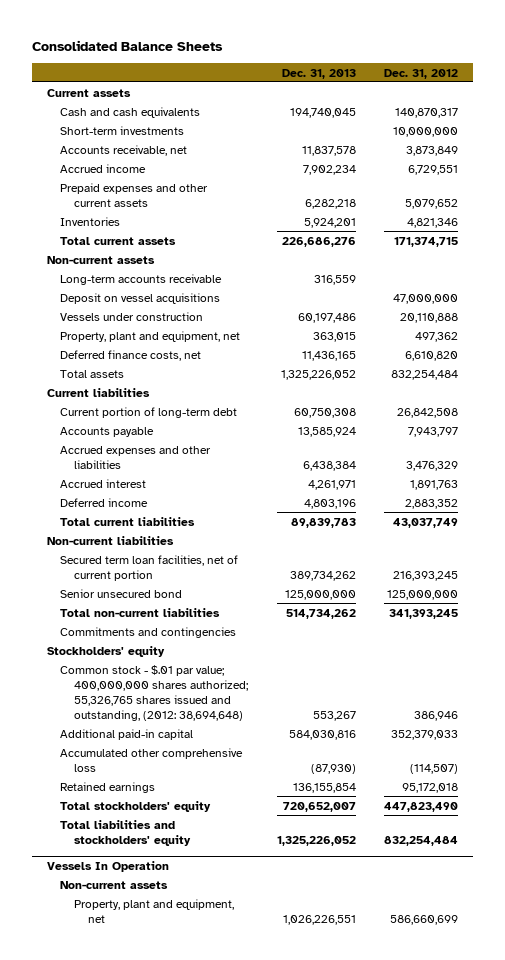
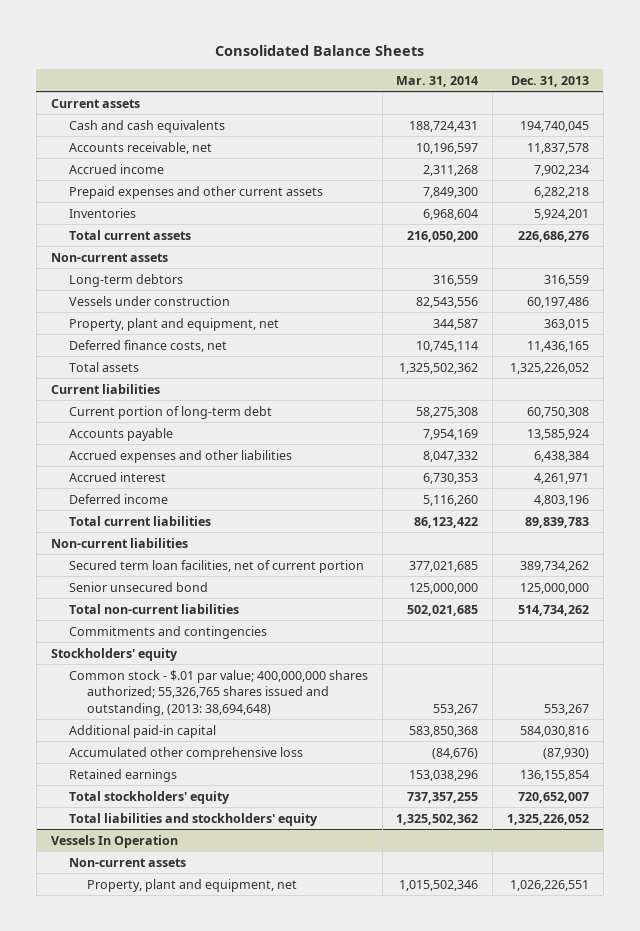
- | Dec. 31, 2013 | Dec. 31, 2012
+ | Mar. 31, 2014 | Dec. 31, 2013
- Short-term investments | | 10,000,000
- Long-term accounts receivable | 316,559 |
- Deposit on vessel acquisitions | | 47,000,000
+ Long-term debtors | 316,559 | 316,559
- Common stock - $.01 par value; 400,000,000 shares authorized; 55,326,765 shares issued and outstanding, (2012: 38,694,648) | 553,267 | 386,946
+ Common stock - $.01 par value; 400,000,000 shares authorized; 55,326,765 shares issued and outstanding, (2013: 38,694,648) | 553,267 | 553,267

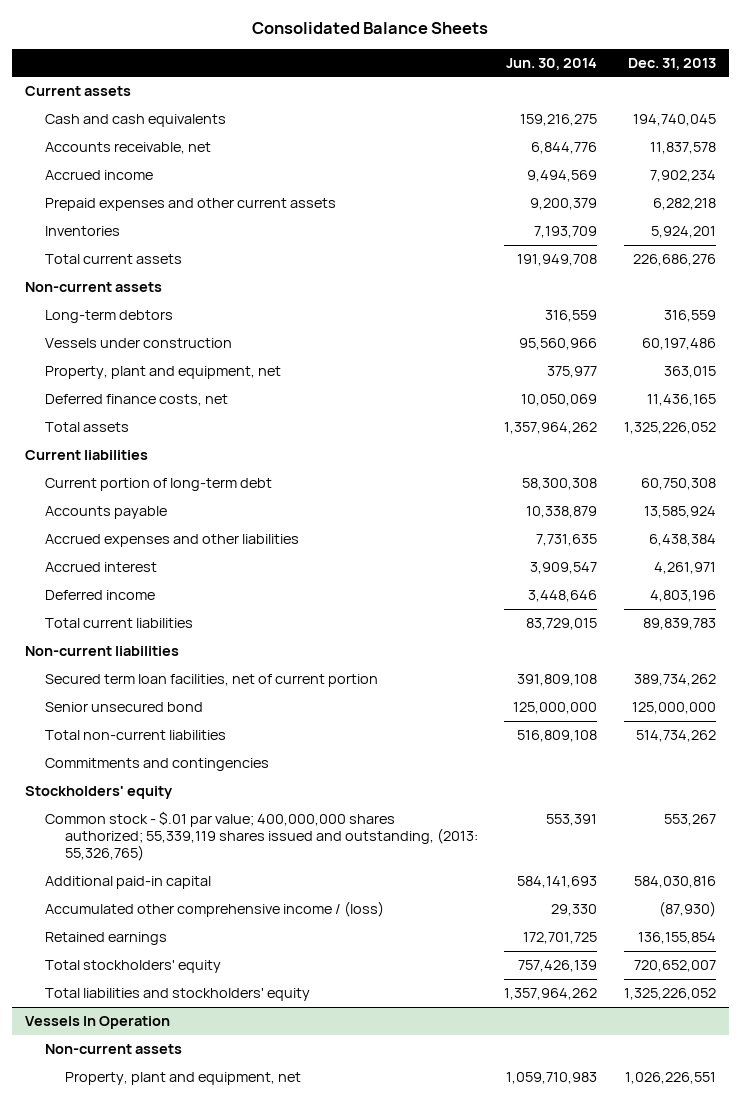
- | Mar. 31, 2014 | Dec. 31, 2013
+ | Jun. 30, 2014 | Dec. 31, 2013
- Common stock - $.01 par value; 400,000,000 shares authorized; 55,326,765 shares issued and outstanding, (2013: 38,694,648) | 553,267 | 553,267
+ Common stock - $.01 par value; 400,000,000 shares authorized; 55,339,119 shares issued and outstanding, (2013: 55,326,765) | 553,391 | 553,267
- Accumulated other comprehensive loss | (84,676) | (87,930)
+ Accumulated other comprehensive income / (loss) | 29,330 | (87,930)

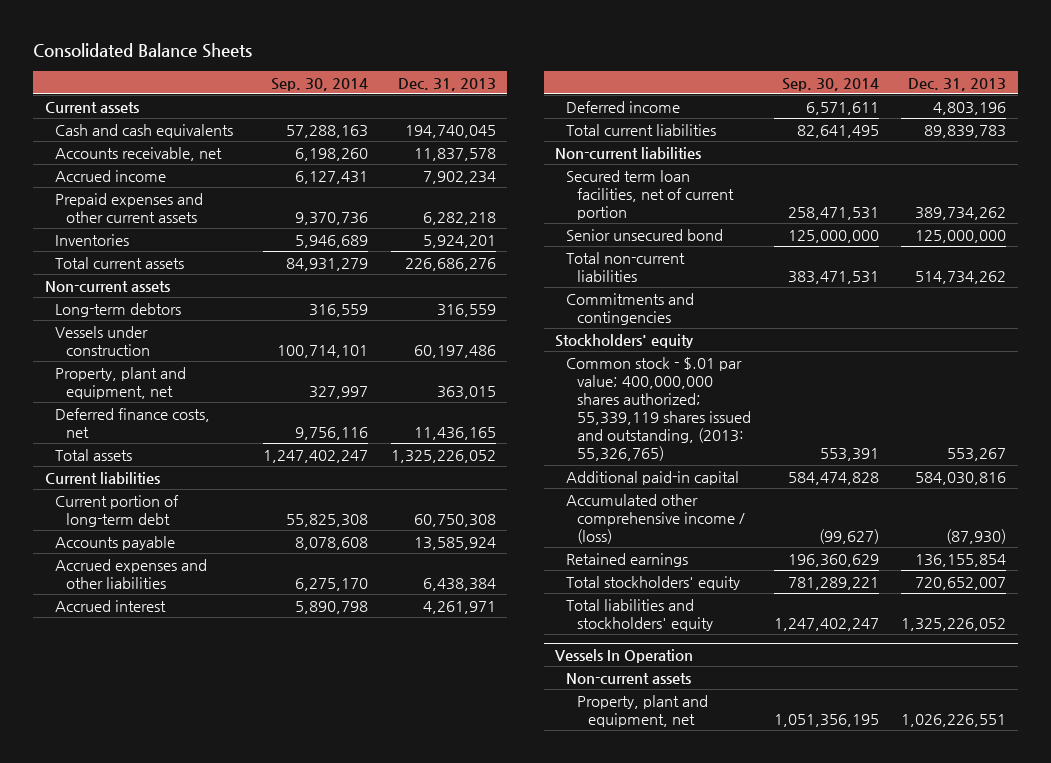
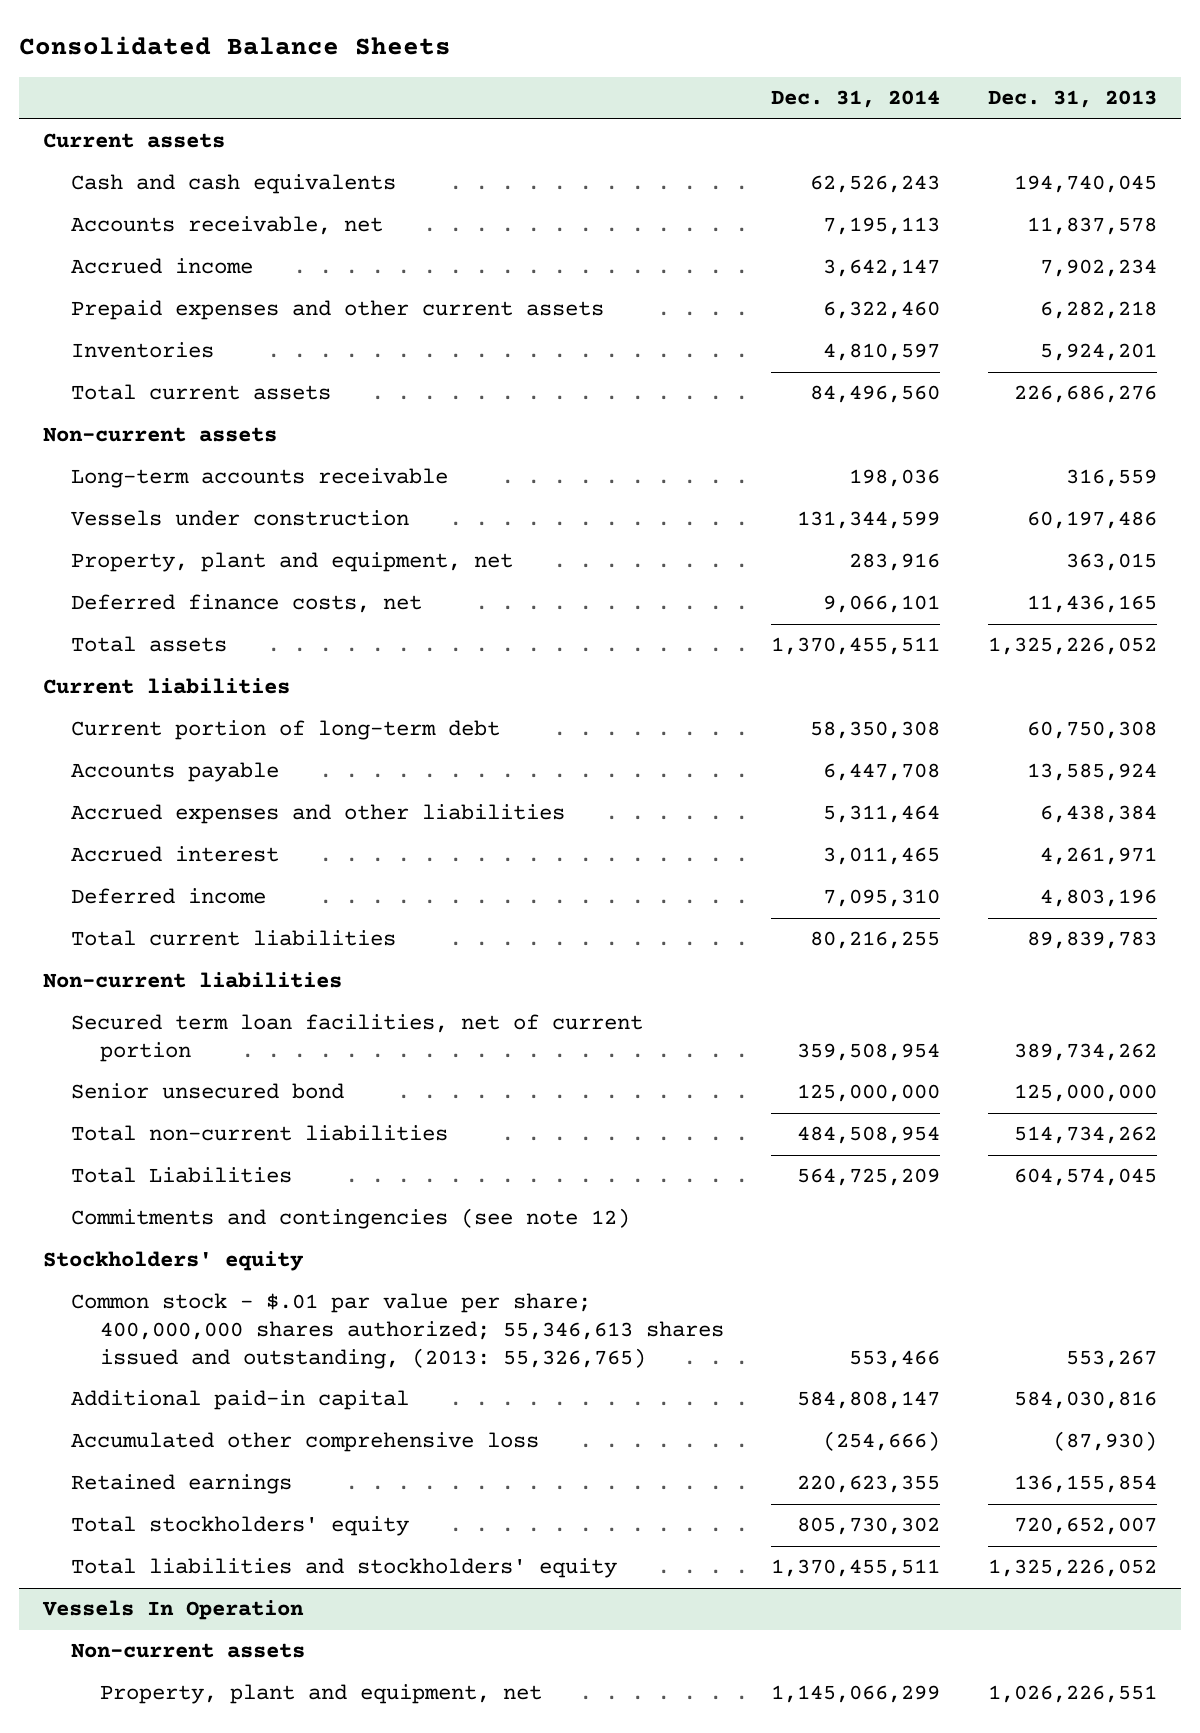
- | Sep. 30, 2014 | Dec. 31, 2013
+ | Dec. 31, 2014 | Dec. 31, 2013
- Long-term debtors | 316,559 | 316,559
+ Long-term accounts receivable | 198,036 | 316,559
- Commitments and contingencies
+ Total Liabilities | 564,725,209 | 604,574,045
+ Commitments and contingencies (see note 12)
- Common stock - $.01 par value; 400,000,000 shares authorized; 55,339,119 shares issued and outstanding, (2013: 55,326,765) | 553,391 | 553,267
+ Common stock - $.01 par value per share; 400,000,000 shares authorized; 55,346,613 shares issued and outstanding, (2013: 55,326,765) | 553,466 | 553,267
- Accumulated other comprehensive income / (loss) | (99,627) | (87,930)
+ Accumulated other comprehensive loss | (254,666) | (87,930)

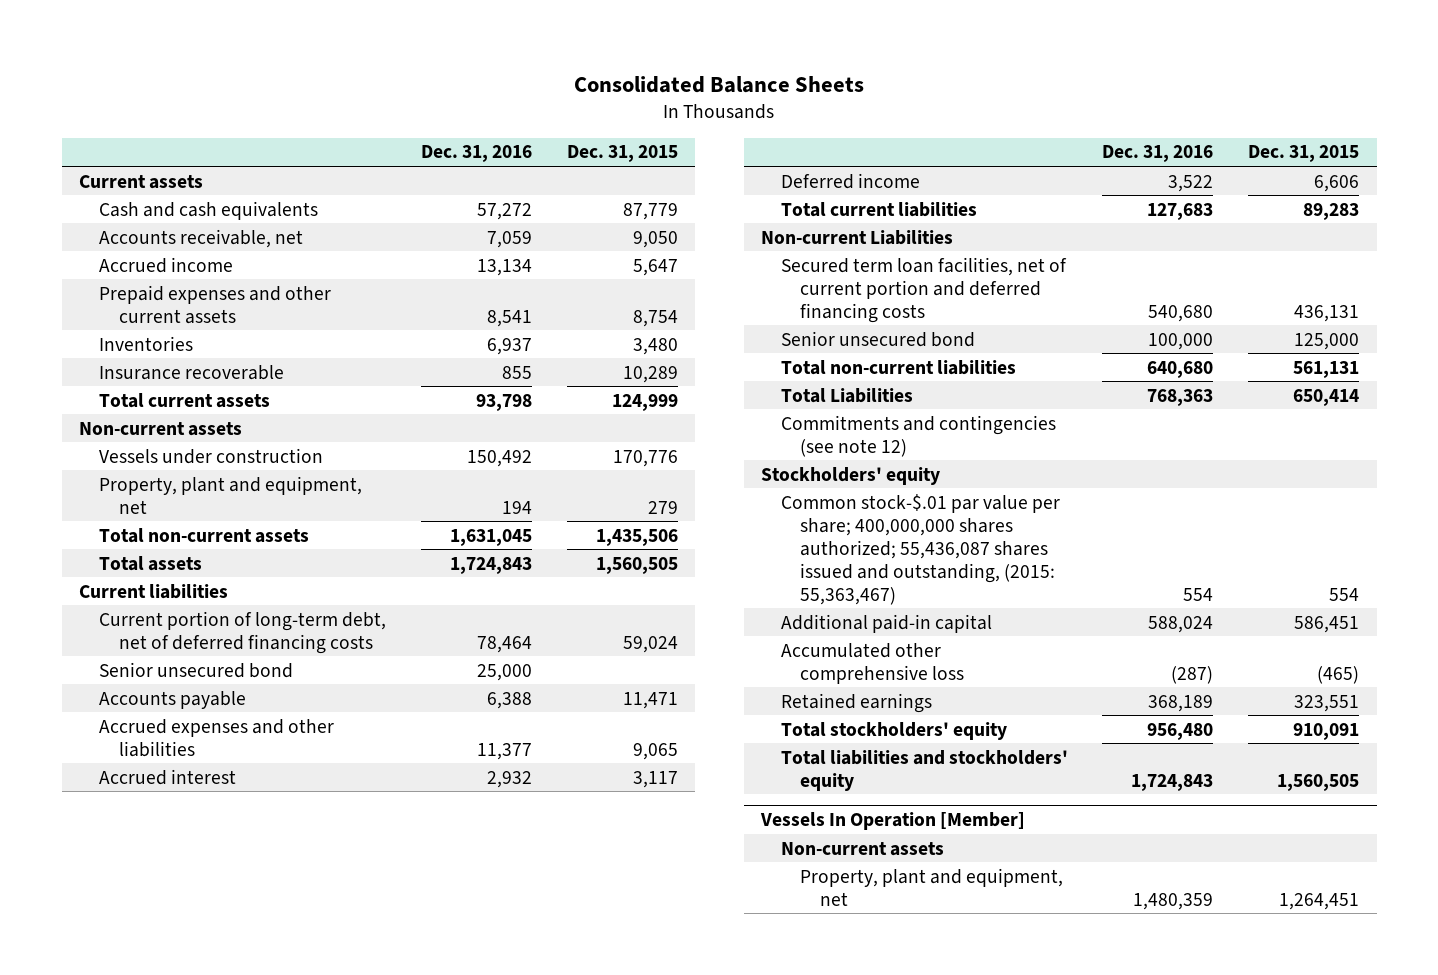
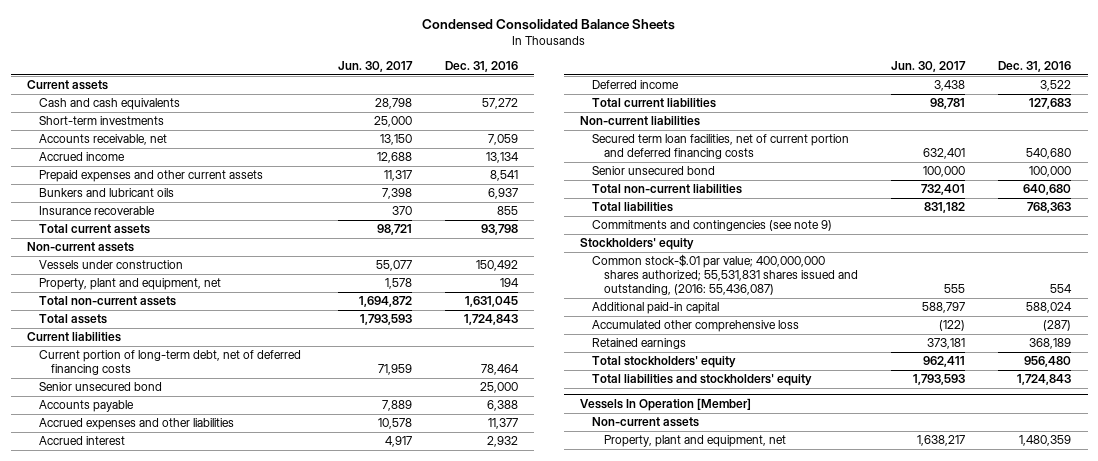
- Consolidated Balance Sheets
+ Condensed Consolidated Balance Sheets
- | Dec. 31, 2016 | Dec. 31, 2015
+ | Jun. 30, 2017 | Dec. 31, 2016
+ Short-term investments | 25,000 |
- Inventories | 6,937 | 3,480
+ Bunkers and lubricant oils | 7,398 | 6,937
- Non-current Liabilities
+ Non-current liabilities
- Total Liabilities | 768,363 | 650,414
- Commitments and contingencies (see note 12)
+ Total liabilities | 831,182 | 768,363
+ Commitments and contingencies (see note 9)
- Common stock-$.01 par value per share; 400,000,000 shares authorized; 55,436,087 shares issued and outstanding, (2015: 55,363,467) | 554 | 554
+ Common stock-$.01 par value; 400,000,000 shares authorized; 55,531,831 shares issued and outstanding, (2016: 55,436,087) | 555 | 554

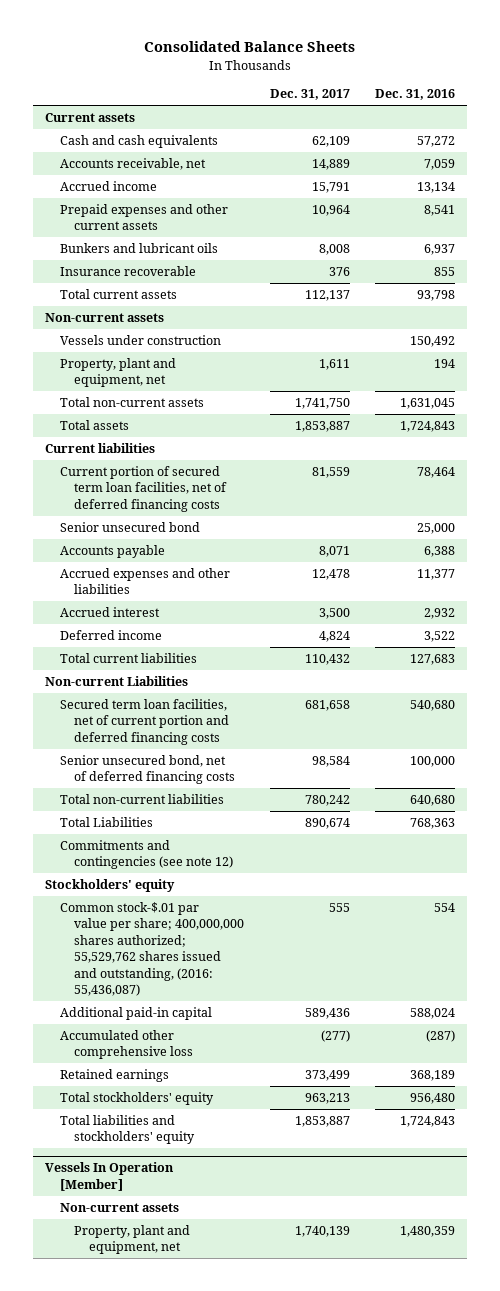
- Condensed Consolidated Balance Sheets
+ Consolidated Balance Sheets
- | Jun. 30, 2017 | Dec. 31, 2016
+ | Dec. 31, 2017 | Dec. 31, 2016
- Short-term investments | 25,000 |
- Current portion of long-term debt, net of deferred financing costs | 71,959 | 78,464
+ Current portion of secured term loan facilities, net of deferred financing costs | 81,559 | 78,464
- Non-current liabilities
+ Non-current Liabilities
- Senior unsecured bond | 100,000 | 100,000
+ Senior unsecured bond, net of deferred financing costs | 98,584 | 100,000
- Total liabilities | 831,182 | 768,363
- Commitments and contingencies (see note 9)
+ Total Liabilities | 890,674 | 768,363
+ Commitments and contingencies (see note 12)
- Common stock-$.01 par value; 400,000,000 shares authorized; 55,531,831 shares issued and outstanding, (2016: 55,436,087) | 555 | 554
+ Common stock-$.01 par value per share; 400,000,000 shares authorized; 55,529,762 shares issued and outstanding, (2016: 55,436,087) | 555 | 554

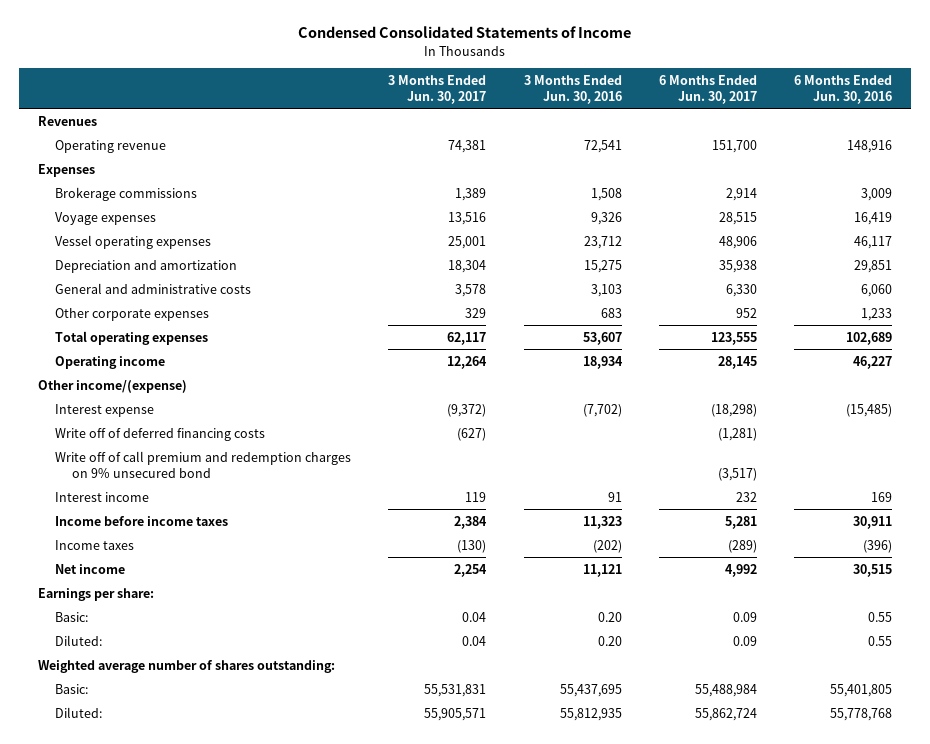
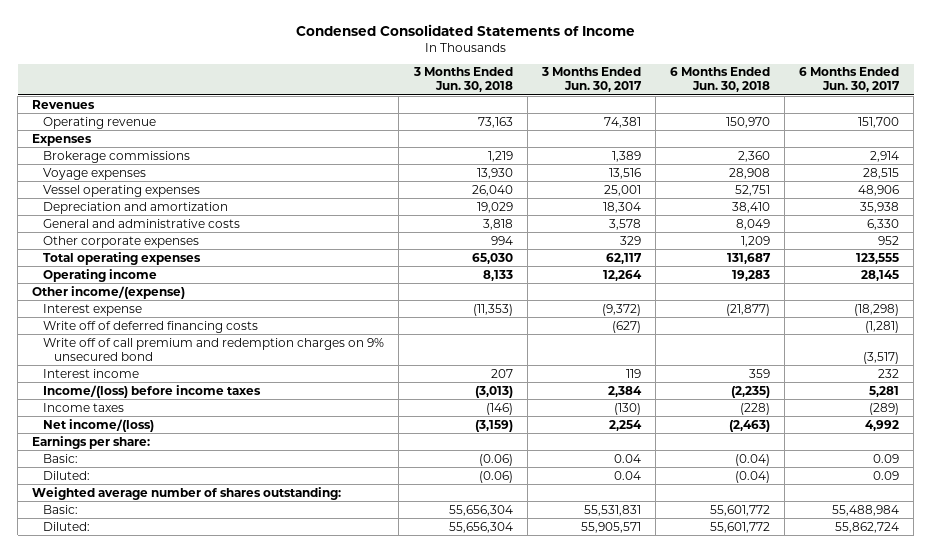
- | 3 Months Ended Jun. 30, 2017 | 3 Months Ended Jun. 30, 2016 | 6 Months Ended Jun. 30, 2017 | 6 Months Ended Jun. 30, 2016
+ | 3 Months Ended Jun. 30, 2018 | 3 Months Ended Jun. 30, 2017 | 6 Months Ended Jun. 30, 2018 | 6 Months Ended Jun. 30, 2017
- Income before income taxes | 2,384 | 11,323 | 5,281 | 30,911
+ Income/(loss) before income taxes | (3,013) | 2,384 | (2,235) | 5,281
- Net income | 2,254 | 11,121 | 4,992 | 30,515
+ Net income/(loss) | (3,159) | 2,254 | (2,463) | 4,992

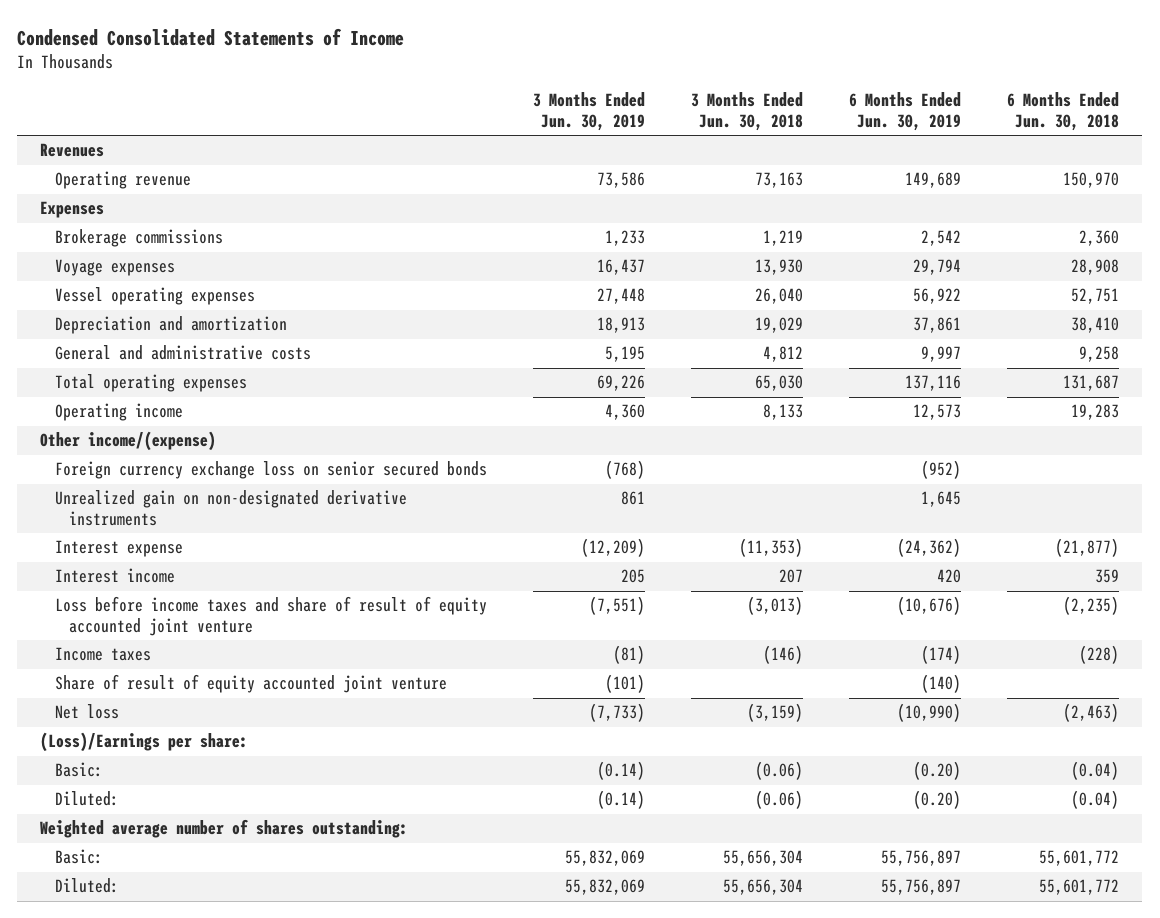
- | 3 Months Ended Jun. 30, 2018 | 3 Months Ended Jun. 30, 2017 | 6 Months Ended Jun. 30, 2018 | 6 Months Ended Jun. 30, 2017
+ | 3 Months Ended Jun. 30, 2019 | 3 Months Ended Jun. 30, 2018 | 6 Months Ended Jun. 30, 2019 | 6 Months Ended Jun. 30, 2018
- General and administrative costs | 3,818 | 3,578 | 8,049 | 6,330
- Other corporate expenses | 994 | 329 | 1,209 | 952
+ General and administrative costs | 5,195 | 4,812 | 9,997 | 9,258
+ Foreign currency exchange loss on senior secured bonds | (768) | | (952) |
+ Unrealized gain on non-designated derivative instruments | 861 | | 1,645 |
- Write off of deferred financing costs | | (627) | | (1,281)
- Write off of call premium and redemption charges on 9% unsecured bond | | | | (3,517)
- Income/(loss) before income taxes | (3,013) | 2,384 | (2,235) | 5,281
+ Loss before income taxes and share of result of equity accounted joint venture | (7,551) | (3,013) | (10,676) | (2,235)
- Net income/(loss) | (3,159) | 2,254 | (2,463) | 4,992
- Earnings per share:
+ Share of result of equity accounted joint venture | (101) | | (140) |
+ Net loss | (7,733) | (3,159) | (10,990) | (2,463)
+ (Loss)/Earnings per share:

